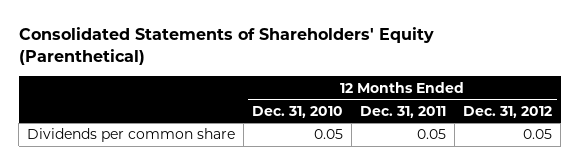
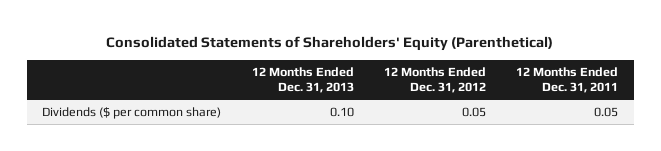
- | 12 Months Ended Dec. 31, 2010 | 12 Months Ended Dec. 31, 2011 | 12 Months Ended Dec. 31, 2012
+ | 12 Months Ended Dec. 31, 2013 | 12 Months Ended Dec. 31, 2012 | 12 Months Ended Dec. 31, 2011
- Dividends per common share | 0.05 | 0.05 | 0.05
+ Dividends ($ per common share) | 0.10 | 0.05 | 0.05

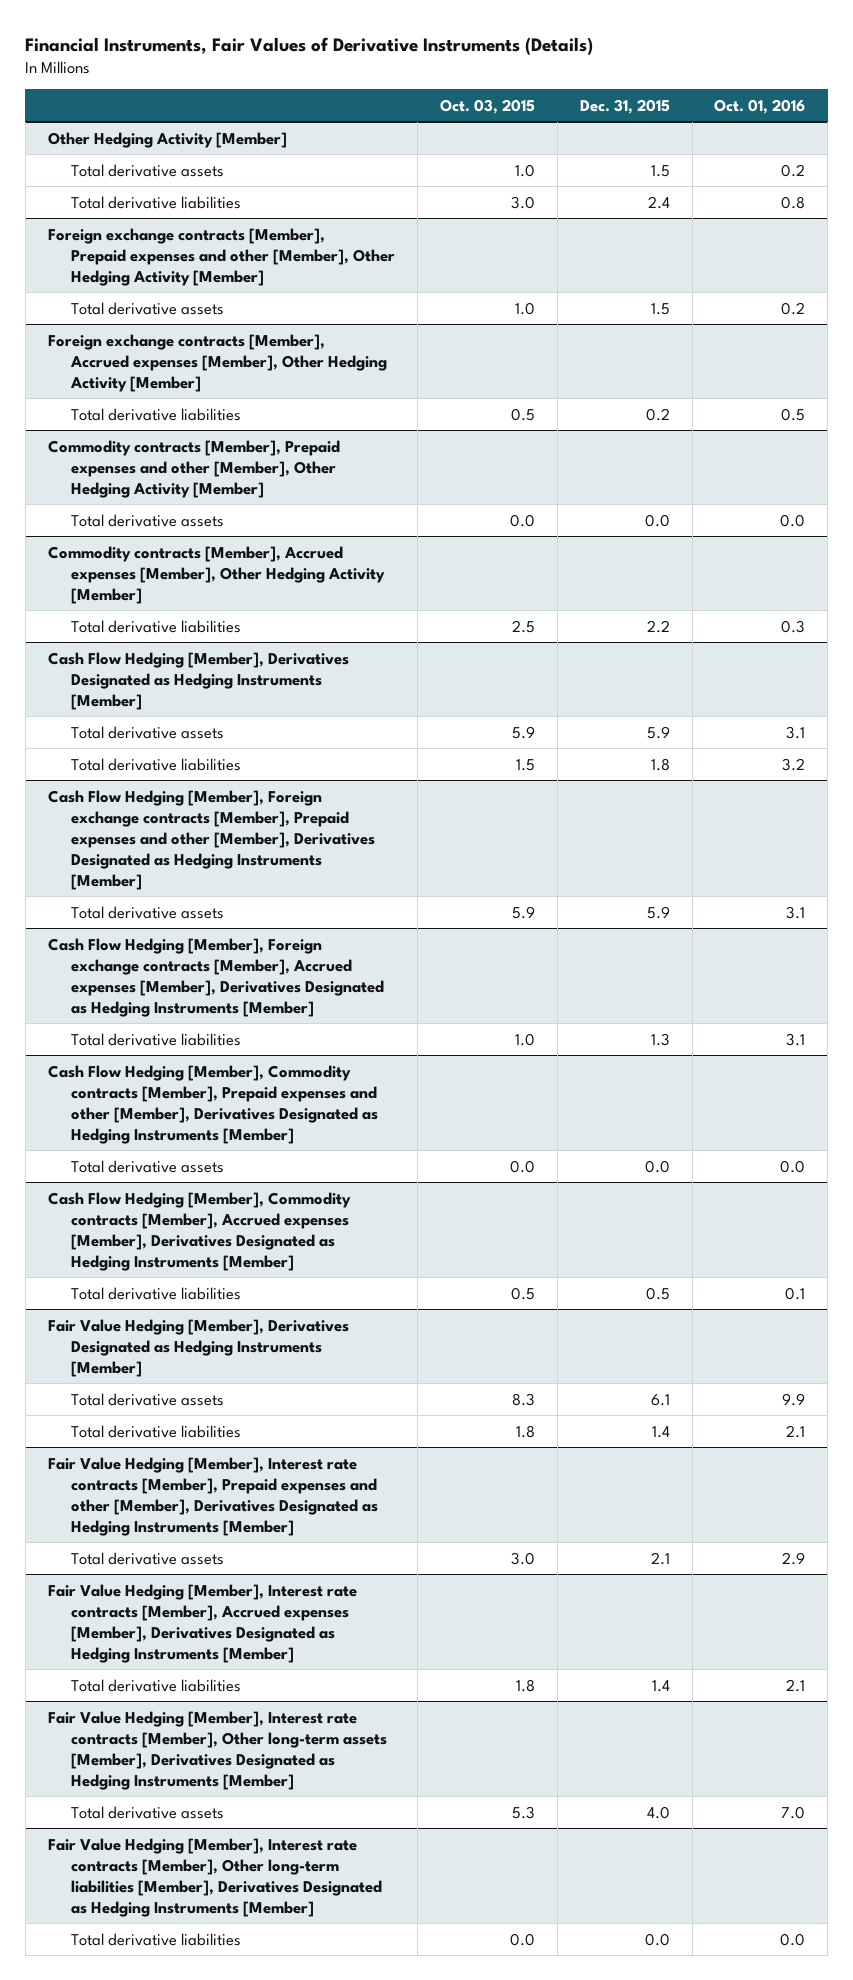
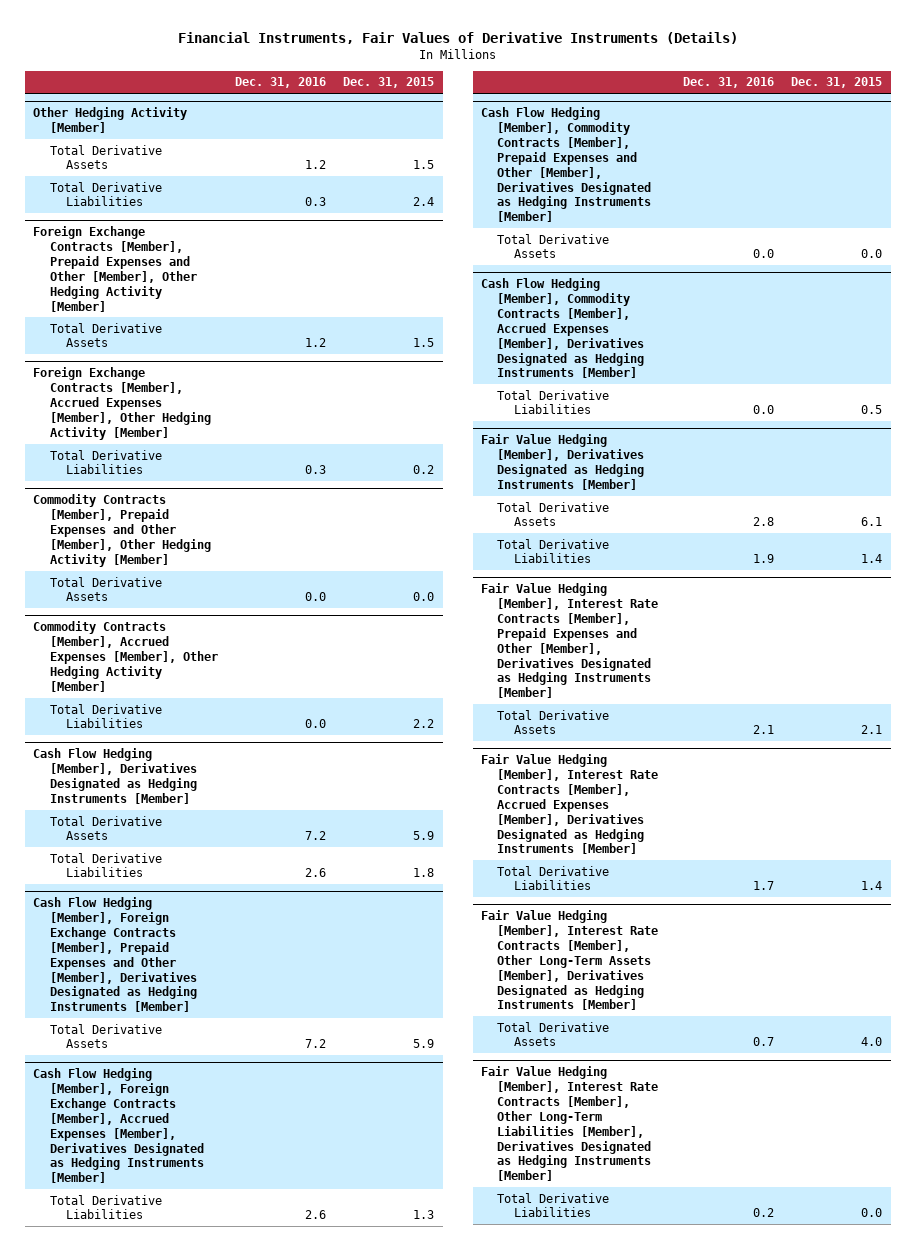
- | Oct. 03, 2015 | Dec. 31, 2015 | Oct. 01, 2016
+ | Dec. 31, 2016 | Dec. 31, 2015
@ Other Hedging Activity [Member]
- Total derivative assets | 1.0 | 1.5 | 0.2
- Total derivative liabilities | 3.0 | 2.4 | 0.8
- Foreign exchange contracts [Member], Prepaid expenses and other [Member], Other Hedging Activity [Member]
- Total derivative assets | 1.0 | 1.5 | 0.2
- Foreign exchange contracts [Member], Accrued expenses [Member], Other Hedging Activity [Member]
- Total derivative liabilities | 0.5 | 0.2 | 0.5
- Commodity contracts [Member], Prepaid expenses and other [Member], Other Hedging Activity [Member]
- Total derivative assets | 0.0 | 0.0 | 0.0
- Commodity contracts [Member], Accrued expenses [Member], Other Hedging Activity [Member]
- Total derivative liabilities | 2.5 | 2.2 | 0.3
@ Other Hedging Activity [Member]
+ Total Derivative Assets | 1.2 | 1.5
+ Total Derivative Liabilities | 0.3 | 2.4
+ Foreign Exchange Contracts [Member], Prepaid Expenses and Other [Member], Other Hedging Activity [Member]
+ Total Derivative Assets | 1.2 | 1.5
+ Foreign Exchange Contracts [Member], Accrued Expenses [Member], Other Hedging Activity [Member]
+ Total Derivative Liabilities | 0.3 | 0.2
+ Commodity Contracts [Member], Prepaid Expenses and Other [Member], Other Hedging Activity [Member]
+ Total Derivative Assets | 0.0 | 0.0
+ Commodity Contracts [Member], Accrued Expenses [Member], Other Hedging Activity [Member]
+ Total Derivative Liabilities | 0.0 | 2.2
@ Cash Flow Hedging [Member], Derivatives Designated as Hedging Instruments [Member]
- Total derivative assets | 5.9 | 5.9 | 3.1
- Total derivative liabilities | 1.5 | 1.8 | 3.2
- Cash Flow Hedging [Member], Foreign exchange contracts [Member], Prepaid expenses and other [Member], Derivatives Designated as Hedging Instruments [Member]
- Total derivative assets | 5.9 | 5.9 | 3.1
- Cash Flow Hedging [Member], Foreign exchange contracts [Member], Accrued expenses [Member], Derivatives Designated as Hedging Instruments [Member]
- Total derivative liabilities | 1.0 | 1.3 | 3.1
- Cash Flow Hedging [Member], Commodity contracts [Member], Prepaid expenses and other [Member], Derivatives Designated as Hedging Instruments [Member]
- Total derivative assets | 0.0 | 0.0 | 0.0
- Cash Flow Hedging [Member], Commodity contracts [Member], Accrued expenses [Member], Derivatives Designated as Hedging Instruments [Member]
- Total derivative liabilities | 0.5 | 0.5 | 0.1
@ Cash Flow Hedging [Member], Derivatives Designated as Hedging Instruments [Member]
+ Total Derivative Assets | 7.2 | 5.9
+ Total Derivative Liabilities | 2.6 | 1.8
+ Cash Flow Hedging [Member], Foreign Exchange Contracts [Member], Prepaid Expenses and Other [Member], Derivatives Designated as Hedging Instruments [Member]
+ Total Derivative Assets | 7.2 | 5.9
+ Cash Flow Hedging [Member], Foreign Exchange Contracts [Member], Accrued Expenses [Member], Derivatives Designated as Hedging Instruments [Member]
+ Total Derivative Liabilities | 2.6 | 1.3
+ Cash Flow Hedging [Member], Commodity Contracts [Member], Prepaid Expenses and Other [Member], Derivatives Designated as Hedging Instruments [Member]
+ Total Derivative Assets | 0.0 | 0.0
+ Cash Flow Hedging [Member], Commodity Contracts [Member], Accrued Expenses [Member], Derivatives Designated as Hedging Instruments [Member]
+ Total Derivative Liabilities | 0.0 | 0.5
@ Fair Value Hedging [Member], Derivatives Designated as Hedging Instruments [Member]
- Total derivative assets | 8.3 | 6.1 | 9.9
- Total derivative liabilities | 1.8 | 1.4 | 2.1
- Fair Value Hedging [Member], Interest rate contracts [Member], Prepaid expenses and other [Member], Derivatives Designated as Hedging Instruments [Member]
- Total derivative assets | 3.0 | 2.1 | 2.9
- Fair Value Hedging [Member], Interest rate contracts [Member], Accrued expenses [Member], Derivatives Designated as Hedging Instruments [Member]
- Total derivative liabilities | 1.8 | 1.4 | 2.1
- Fair Value Hedging [Member], Interest rate contracts [Member], Other long-term assets [Member], Derivatives Designated as Hedging Instruments [Member]
- Total derivative assets | 5.3 | 4.0 | 7.0
- Fair Value Hedging [Member], Interest rate contracts [Member], Other long-term liabilities [Member], Derivatives Designated as Hedging Instruments [Member]
- Total derivative liabilities | 0.0 | 0.0 | 0.0
@ Fair Value Hedging [Member], Derivatives Designated as Hedging Instruments [Member]
+ Total Derivative Assets | 2.8 | 6.1
+ Total Derivative Liabilities | 1.9 | 1.4
+ Fair Value Hedging [Member], Interest Rate Contracts [Member], Prepaid Expenses and Other [Member], Derivatives Designated as Hedging Instruments [Member]
+ Total Derivative Assets | 2.1 | 2.1
+ Fair Value Hedging [Member], Interest Rate Contracts [Member], Accrued Expenses [Member], Derivatives Designated as Hedging Instruments [Member]
+ Total Derivative Liabilities | 1.7 | 1.4
+ Fair Value Hedging [Member], Interest Rate Contracts [Member], Other Long-Term Assets [Member], Derivatives Designated as Hedging Instruments [Member]
+ Total Derivative Assets | 0.7 | 4.0
+ Fair Value Hedging [Member], Interest Rate Contracts [Member], Other Long-Term Liabilities [Member], Derivatives Designated as Hedging Instruments [Member]
+ Total Derivative Liabilities | 0.2 | 0.0

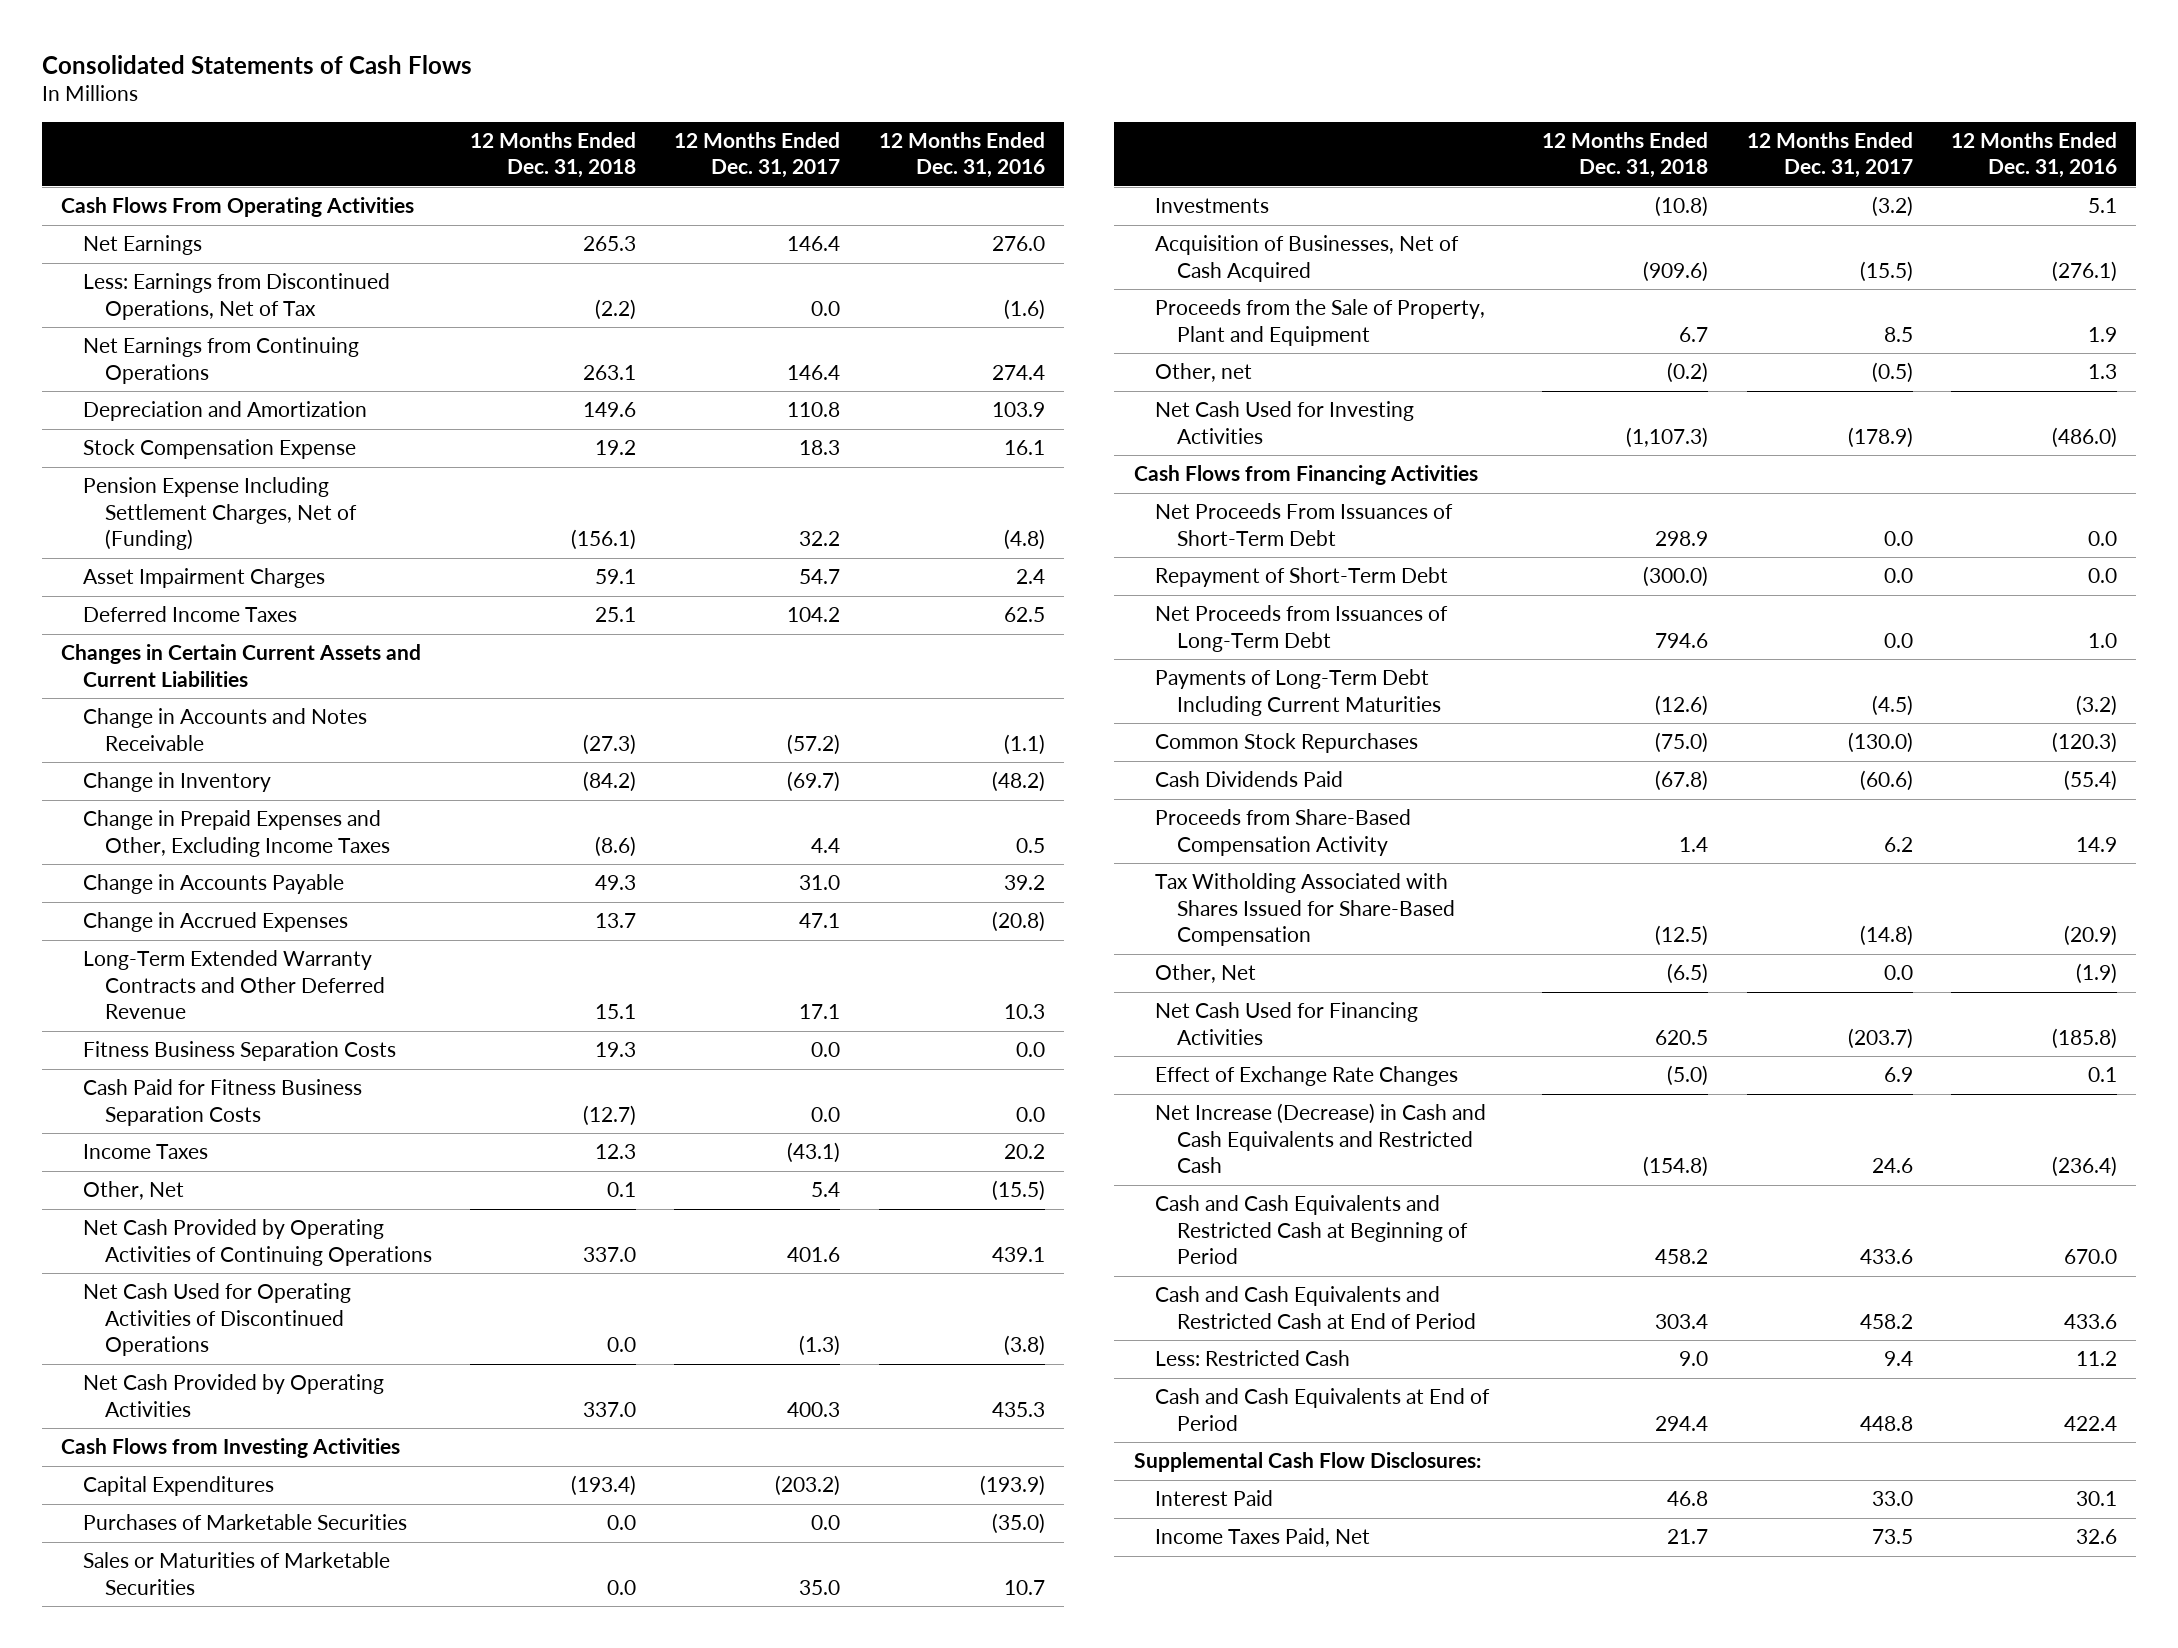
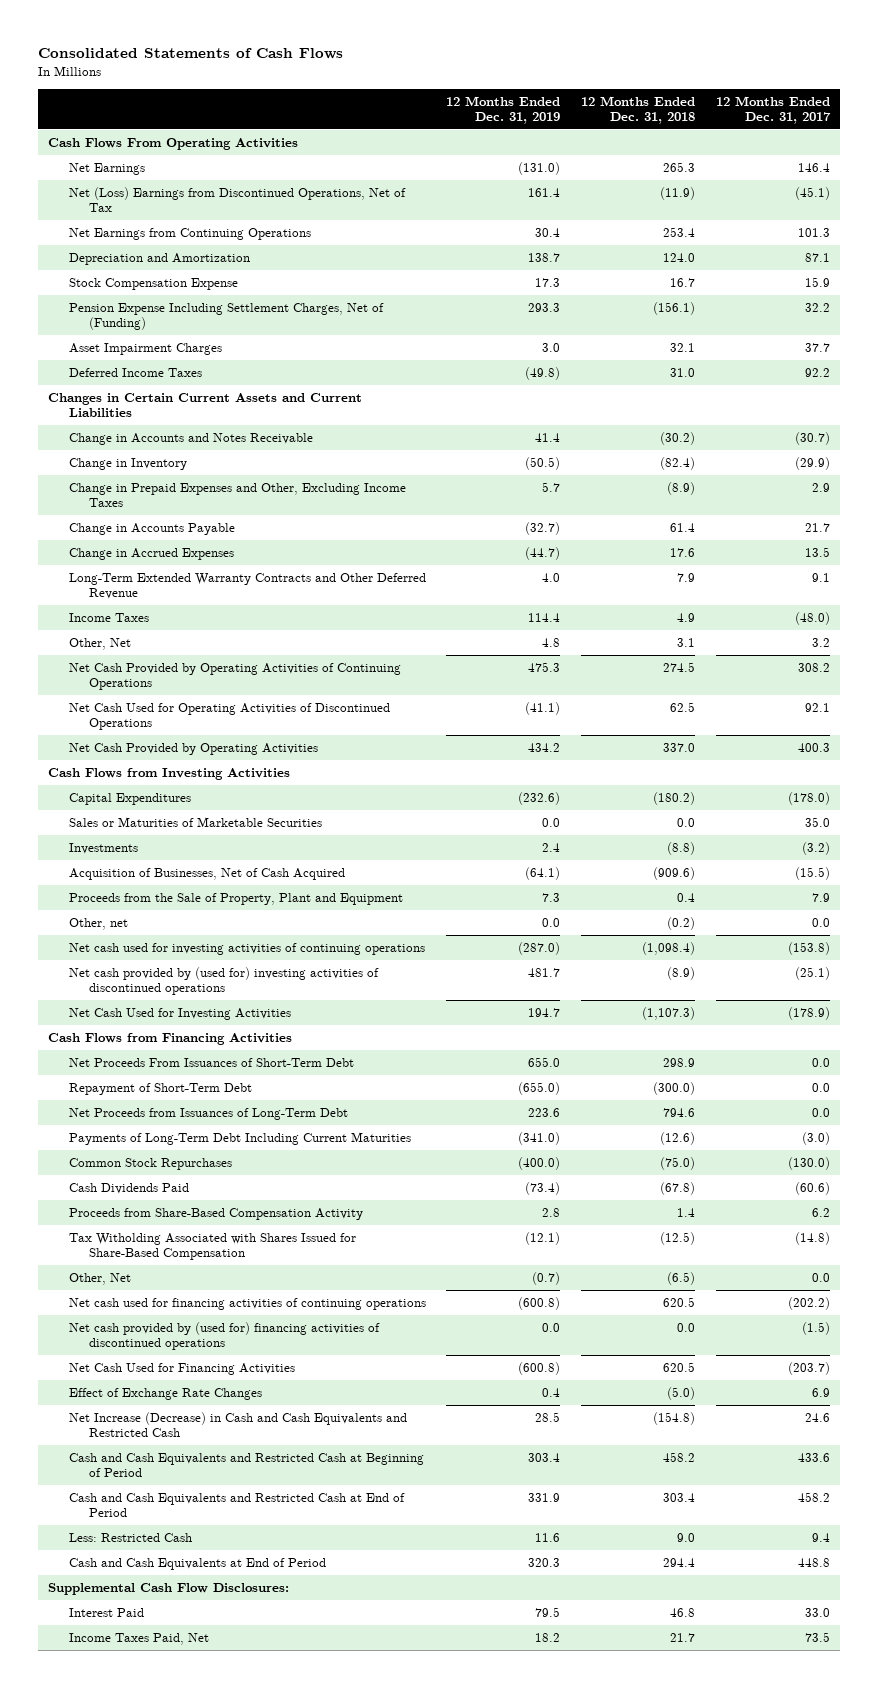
- | 12 Months Ended Dec. 31, 2018 | 12 Months Ended Dec. 31, 2017 | 12 Months Ended Dec. 31, 2016
+ | 12 Months Ended Dec. 31, 2019 | 12 Months Ended Dec. 31, 2018 | 12 Months Ended Dec. 31, 2017
- Less: Earnings from Discontinued Operations, Net of Tax | (2.2) | 0.0 | (1.6)
- Net Earnings from Continuing Operations | 263.1 | 146.4 | 274.4
- Depreciation and Amortization | 149.6 | 110.8 | 103.9
- Stock Compensation Expense | 19.2 | 18.3 | 16.1
+ Net (Loss) Earnings from Discontinued Operations, Net of Tax | 161.4 | (11.9) | (45.1)
+ Net Earnings from Continuing Operations | 30.4 | 253.4 | 101.3
+ Depreciation and Amortization | 138.7 | 124.0 | 87.1
+ Stock Compensation Expense | 17.3 | 16.7 | 15.9
- Asset Impairment Charges | 59.1 | 54.7 | 2.4
- Deferred Income Taxes | 25.1 | 104.2 | 62.5
+ Asset Impairment Charges | 3.0 | 32.1 | 37.7
+ Deferred Income Taxes | (49.8) | 31.0 | 92.2
- Change in Accounts and Notes Receivable | (27.3) | (57.2) | (1.1)
- Change in Inventory | (84.2) | (69.7) | (48.2)
- Change in Prepaid Expenses and Other, Excluding Income Taxes | (8.6) | 4.4 | 0.5
- Change in Accounts Payable | 49.3 | 31.0 | 39.2
- Change in Accrued Expenses | 13.7 | 47.1 | (20.8)
- Long-Term Extended Warranty Contracts and Other Deferred Revenue | 15.1 | 17.1 | 10.3
- Fitness Business Separation Costs | 19.3 | 0.0 | 0.0
- Cash Paid for Fitness Business Separation Costs | (12.7) | 0.0 | 0.0
- Income Taxes | 12.3 | (43.1) | 20.2
- Other, Net | 0.1 | 5.4 | (15.5)
- Net Cash Provided by Operating Activities of Continuing Operations | 337.0 | 401.6 | 439.1
- Net Cash Used for Operating Activities of Discontinued Operations | 0.0 | (1.3) | (3.8)
+ Change in Accounts and Notes Receivable | 41.4 | (30.2) | (30.7)
+ Change in Inventory | (50.5) | (82.4) | (29.9)
+ Change in Prepaid Expenses and Other, Excluding Income Taxes | 5.7 | (8.9) | 2.9
+ Change in Accounts Payable | (32.7) | 61.4 | 21.7
+ Change in Accrued Expenses | (44.7) | 17.6 | 13.5
+ Long-Term Extended Warranty Contracts and Other Deferred Revenue | 4.0 | 7.9 | 9.1
+ Income Taxes | 114.4 | 4.9 | (48.0)
+ Other, Net | 4.8 | 3.1 | 3.2
+ Net Cash Provided by Operating Activities of Continuing Operations | 475.3 | 274.5 | 308.2
+ Net Cash Used for Operating Activities of Discontinued Operations | (41.1) | 62.5 | 92.1
- Capital Expenditures | (193.4) | (203.2) | (193.9)
- Purchases of Marketable Securities | 0.0 | 0.0 | (35.0)
+ Capital Expenditures | (232.6) | (180.2) | (178.0)
- Investments | (10.8) | (3.2) | 5.1
+ Investments | 2.4 | (8.8) | (3.2)
- Proceeds from the Sale of Property, Plant and Equipment | 6.7 | 8.5 | 1.9
- Other, net | (0.2) | (0.5) | 1.3
+ Proceeds from the Sale of Property, Plant and Equipment | 7.3 | 0.4 | 7.9
+ Other, net | 0.0 | (0.2) | 0.0
+ Net cash used for investing activities of continuing operations | (287.0) | (1,098.4) | (153.8)
+ Net cash provided by (used for) investing activities of discontinued operations | 481.7 | (8.9) | (25.1)
- Payments of Long-Term Debt Including Current Maturities | (12.6) | (4.5) | (3.2)
+ Payments of Long-Term Debt Including Current Maturities | (341.0) | (12.6) | (3.0)
+ Net cash used for financing activities of continuing operations | (600.8) | 620.5 | (202.2)
+ Net cash provided by (used for) financing activities of discontinued operations | 0.0 | 0.0 | (1.5)

